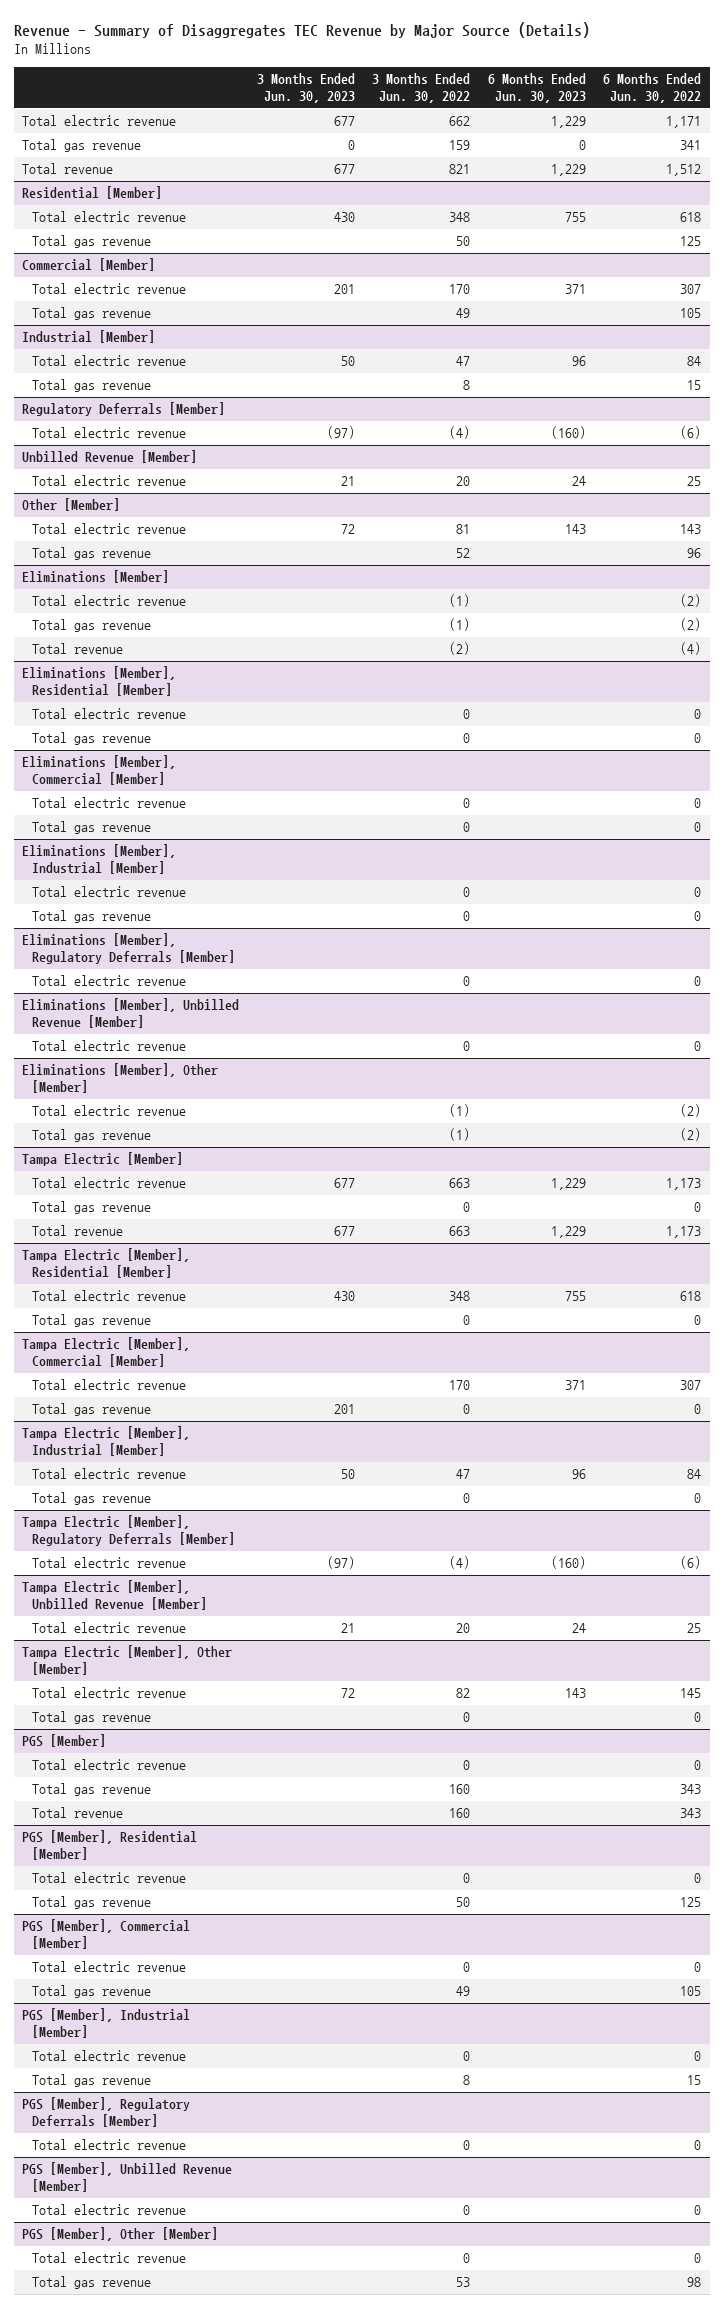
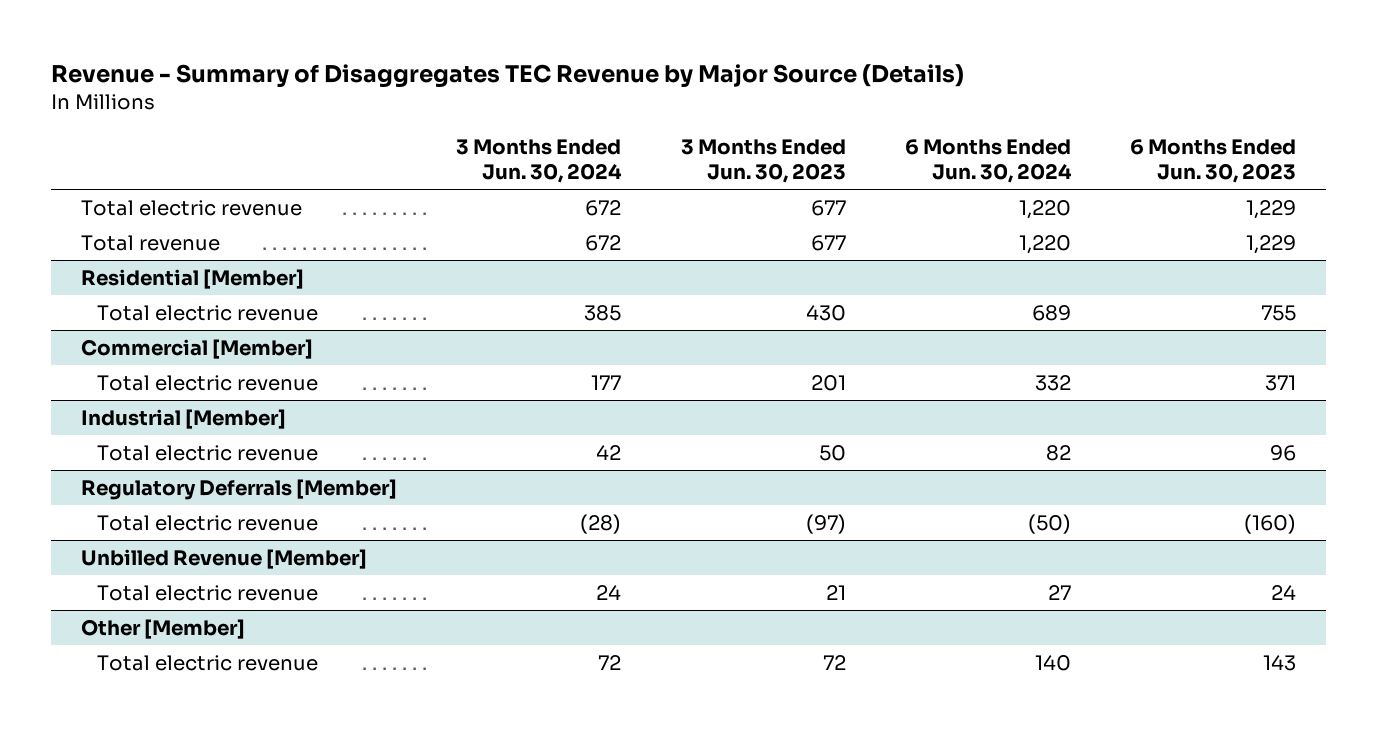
- | 3 Months Ended Jun. 30, 2023 | 3 Months Ended Jun. 30, 2022 | 6 Months Ended Jun. 30, 2023 | 6 Months Ended Jun. 30, 2022
+ | 3 Months Ended Jun. 30, 2024 | 3 Months Ended Jun. 30, 2023 | 6 Months Ended Jun. 30, 2024 | 6 Months Ended Jun. 30, 2023
- Total gas revenue | 0 | 159 | 0 | 341
@ Residential [Member]
- Total gas revenue | | 50 | | 125
@ Commercial [Member]
- Total gas revenue | | 49 | | 105
@ Industrial [Member]
- Total gas revenue | | 8 | | 15
@ Other [Member]
- Total gas revenue | | 52 | | 96
- Eliminations [Member]
- Total electric revenue | | (1) | | (2)
- Total gas revenue | | (1) | | (2)
- Total revenue | | (2) | | (4)
- Eliminations [Member], Residential [Member]
- Total electric revenue | | 0 | | 0
- Total gas revenue | | 0 | | 0
- Eliminations [Member], Commercial [Member]
- Total electric revenue | | 0 | | 0
- Total gas revenue | | 0 | | 0
- Eliminations [Member], Industrial [Member]
- Total electric revenue | | 0 | | 0
- Total gas revenue | | 0 | | 0
- Eliminations [Member], Regulatory Deferrals [Member]
- Total electric revenue | | 0 | | 0
- Eliminations [Member], Unbilled Revenue [Member]
- Total electric revenue | | 0 | | 0
- Eliminations [Member], Other [Member]
- Total electric revenue | | (1) | | (2)
- Total gas revenue | | (1) | | (2)
- Tampa Electric [Member]
- Total electric revenue | 677 | 663 | 1,229 | 1,173
- Total gas revenue | | 0 | | 0
- Total revenue | 677 | 663 | 1,229 | 1,173
- Tampa Electric [Member], Residential [Member]
- Total electric revenue | 430 | 348 | 755 | 618
- Total gas revenue | | 0 | | 0
- Tampa Electric [Member], Commercial [Member]
- Total electric revenue | | 170 | 371 | 307
- Total gas revenue | 201 | 0 | | 0
- Tampa Electric [Member], Industrial [Member]
- Total electric revenue | 50 | 47 | 96 | 84
- Total gas revenue | | 0 | | 0
- Tampa Electric [Member], Regulatory Deferrals [Member]
- Total electric revenue | (97) | (4) | (160) | (6)
- Tampa Electric [Member], Unbilled Revenue [Member]
- Total electric revenue | 21 | 20 | 24 | 25
- Tampa Electric [Member], Other [Member]
- Total electric revenue | 72 | 82 | 143 | 145
- Total gas revenue | | 0 | | 0
- PGS [Member]
- Total electric revenue | | 0 | | 0
- Total gas revenue | | 160 | | 343
- Total revenue | | 160 | | 343
- PGS [Member], Residential [Member]
- Total electric revenue | | 0 | | 0
- Total gas revenue | | 50 | | 125
- PGS [Member], Commercial [Member]
- Total electric revenue | | 0 | | 0
- Total gas revenue | | 49 | | 105
- PGS [Member], Industrial [Member]
- Total electric revenue | | 0 | | 0
- Total gas revenue | | 8 | | 15
- PGS [Member], Regulatory Deferrals [Member]
- Total electric revenue | | 0 | | 0
- PGS [Member], Unbilled Revenue [Member]
- Total electric revenue | | 0 | | 0
- PGS [Member], Other [Member]
- Total electric revenue | | 0 | | 0
- Total gas revenue | | 53 | | 98

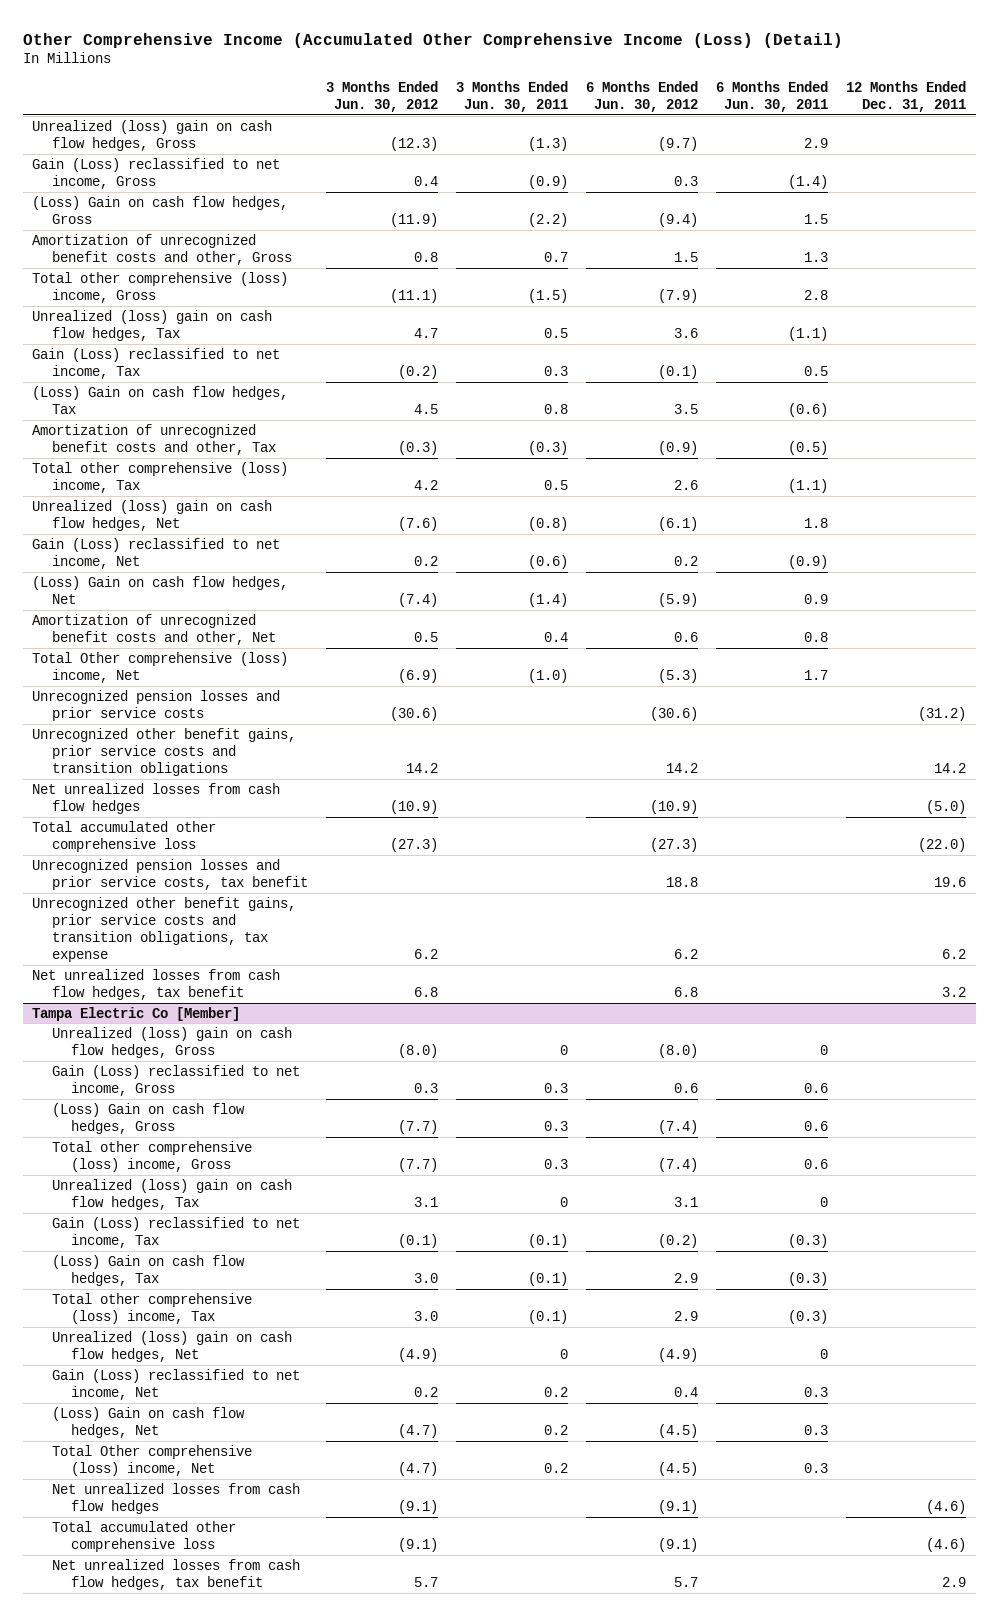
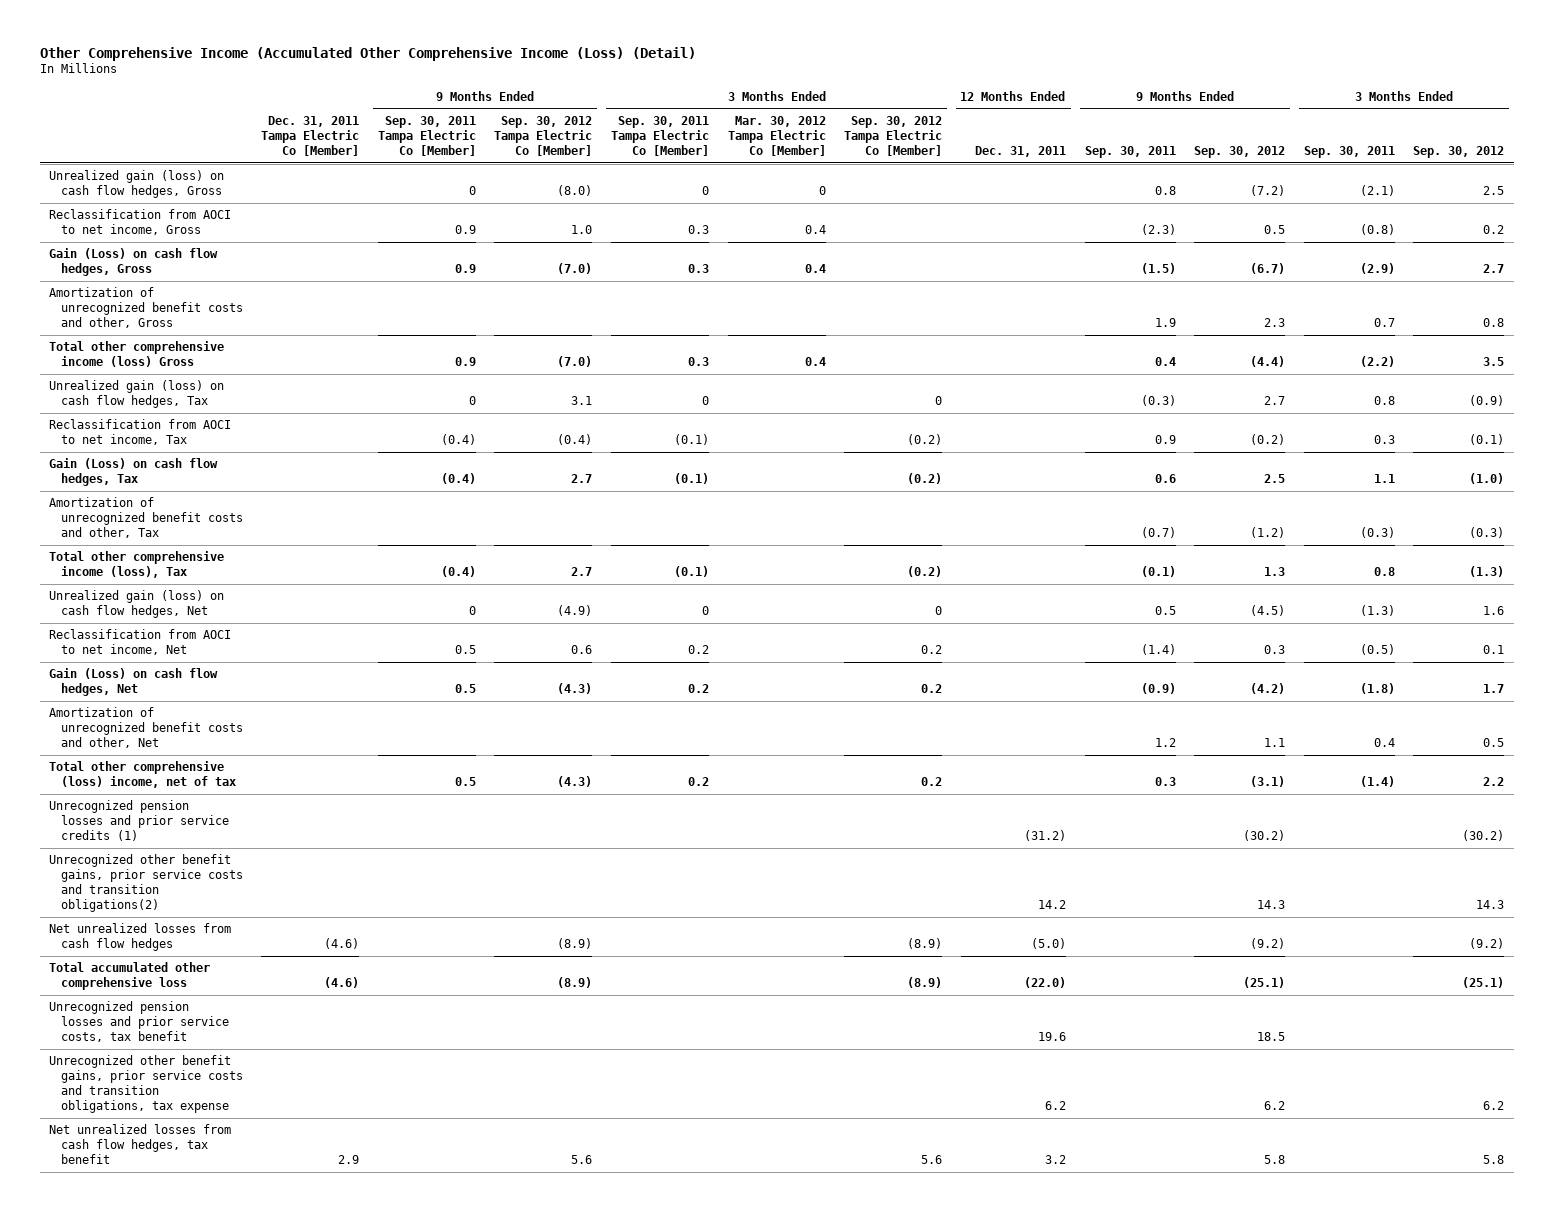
- | 3 Months Ended Jun. 30, 2012 | 3 Months Ended Jun. 30, 2011 | 6 Months Ended Jun. 30, 2012 | 6 Months Ended Jun. 30, 2011 | 12 Months Ended Dec. 31, 2011
+ | Dec. 31, 2011 Tampa Electric Co [Member] | 9 Months Ended Sep. 30, 2011 Tampa Electric Co [Member] | 9 Months Ended Sep. 30, 2012 Tampa Electric Co [Member] | 3 Months Ended Sep. 30, 2011 Tampa Electric Co [Member] | 3 Months Ended Mar. 30, 2012 Tampa Electric Co [Member] | 3 Months Ended Sep. 30, 2012 Tampa Electric Co [Member] | 12 Months Ended Dec. 31, 2011 | 9 Months Ended Sep. 30, 2011 | 9 Months Ended Sep. 30, 2012 | 3 Months Ended Sep. 30, 2011 | 3 Months Ended Sep. 30, 2012
- Unrealized (loss) gain on cash flow hedges, Gross | (12.3) | (1.3) | (9.7) | 2.9 |
- Gain (Loss) reclassified to net income, Gross | 0.4 | (0.9) | 0.3 | (1.4) |
- (Loss) Gain on cash flow hedges, Gross | (11.9) | (2.2) | (9.4) | 1.5 |
+ Unrealized gain (loss) on cash flow hedges, Gross | | 0 | (8.0) | 0 | 0 | | | 0.8 | (7.2) | (2.1) | 2.5
+ Reclassification from AOCI to net income, Gross | | 0.9 | 1.0 | 0.3 | 0.4 | | | (2.3) | 0.5 | (0.8) | 0.2
+ Gain (Loss) on cash flow hedges, Gross | | 0.9 | (7.0) | 0.3 | 0.4 | | | (1.5) | (6.7) | (2.9) | 2.7
- Total other comprehensive (loss) income, Gross | (11.1) | (1.5) | (7.9) | 2.8 |
- Unrealized (loss) gain on cash flow hedges, Tax | 4.7 | 0.5 | 3.6 | (1.1) |
- Gain (Loss) reclassified to net income, Tax | (0.2) | 0.3 | (0.1) | 0.5 |
- (Loss) Gain on cash flow hedges, Tax | 4.5 | 0.8 | 3.5 | (0.6) |
+ Total other comprehensive income (loss) Gross | | 0.9 | (7.0) | 0.3 | 0.4 | | | 0.4 | (4.4) | (2.2) | 3.5
+ Unrealized gain (loss) on cash flow hedges, Tax | | 0 | 3.1 | 0 | | 0 | | (0.3) | 2.7 | 0.8 | (0.9)
+ Reclassification from AOCI to net income, Tax | | (0.4) | (0.4) | (0.1) | | (0.2) | | 0.9 | (0.2) | 0.3 | (0.1)
+ Gain (Loss) on cash flow hedges, Tax | | (0.4) | 2.7 | (0.1) | | (0.2) | | 0.6 | 2.5 | 1.1 | (1.0)
- Total other comprehensive (loss) income, Tax | 4.2 | 0.5 | 2.6 | (1.1) |
- Unrealized (loss) gain on cash flow hedges, Net | (7.6) | (0.8) | (6.1) | 1.8 |
- Gain (Loss) reclassified to net income, Net | 0.2 | (0.6) | 0.2 | (0.9) |
- (Loss) Gain on cash flow hedges, Net | (7.4) | (1.4) | (5.9) | 0.9 |
+ Total other comprehensive income (loss), Tax | | (0.4) | 2.7 | (0.1) | | (0.2) | | (0.1) | 1.3 | 0.8 | (1.3)
+ Unrealized gain (loss) on cash flow hedges, Net | | 0 | (4.9) | 0 | | 0 | | 0.5 | (4.5) | (1.3) | 1.6
+ Reclassification from AOCI to net income, Net | | 0.5 | 0.6 | 0.2 | | 0.2 | | (1.4) | 0.3 | (0.5) | 0.1
+ Gain (Loss) on cash flow hedges, Net | | 0.5 | (4.3) | 0.2 | | 0.2 | | (0.9) | (4.2) | (1.8) | 1.7
- Total Other comprehensive (loss) income, Net | (6.9) | (1.0) | (5.3) | 1.7 |
- Unrecognized pension losses and prior service costs | (30.6) | | (30.6) | | (31.2)
- Unrecognized other benefit gains, prior service costs and transition obligations | 14.2 | | 14.2 | | 14.2
+ Total other comprehensive (loss) income, net of tax | | 0.5 | (4.3) | 0.2 | | 0.2 | | 0.3 | (3.1) | (1.4) | 2.2
+ Unrecognized pension losses and prior service credits (1) | | | | | | | (31.2) | | (30.2) | | (30.2)
+ Unrecognized other benefit gains, prior service costs and transition obligations(2) | | | | | | | 14.2 | | 14.3 | | 14.3
- Tampa Electric Co [Member]
- Unrealized (loss) gain on cash flow hedges, Gross | (8.0) | 0 | (8.0) | 0 |
- Gain (Loss) reclassified to net income, Gross | 0.3 | 0.3 | 0.6 | 0.6 |
- (Loss) Gain on cash flow hedges, Gross | (7.7) | 0.3 | (7.4) | 0.6 |
- Total other comprehensive (loss) income, Gross | (7.7) | 0.3 | (7.4) | 0.6 |
- Unrealized (loss) gain on cash flow hedges, Tax | 3.1 | 0 | 3.1 | 0 |
- Gain (Loss) reclassified to net income, Tax | (0.1) | (0.1) | (0.2) | (0.3) |
- (Loss) Gain on cash flow hedges, Tax | 3.0 | (0.1) | 2.9 | (0.3) |
- Total other comprehensive (loss) income, Tax | 3.0 | (0.1) | 2.9 | (0.3) |
- Unrealized (loss) gain on cash flow hedges, Net | (4.9) | 0 | (4.9) | 0 |
- Gain (Loss) reclassified to net income, Net | 0.2 | 0.2 | 0.4 | 0.3 |
- (Loss) Gain on cash flow hedges, Net | (4.7) | 0.2 | (4.5) | 0.3 |
- Total Other comprehensive (loss) income, Net | (4.7) | 0.2 | (4.5) | 0.3 |
- Net unrealized losses from cash flow hedges | (9.1) | | (9.1) | | (4.6)
- Total accumulated other comprehensive loss | (9.1) | | (9.1) | | (4.6)
- Net unrealized losses from cash flow hedges, tax benefit | 5.7 | | 5.7 | | 2.9

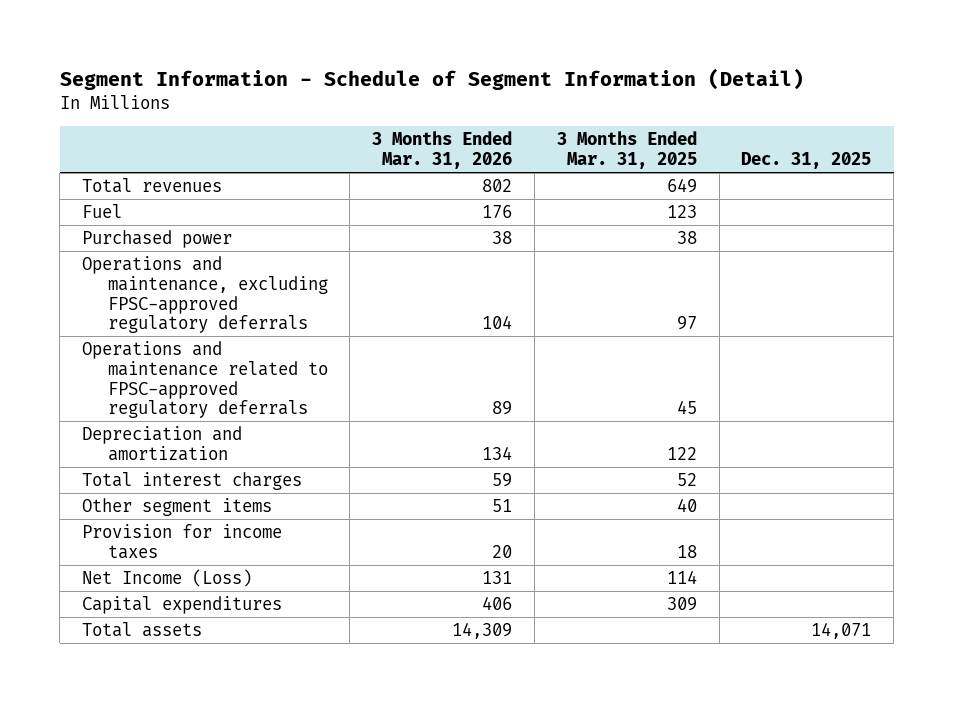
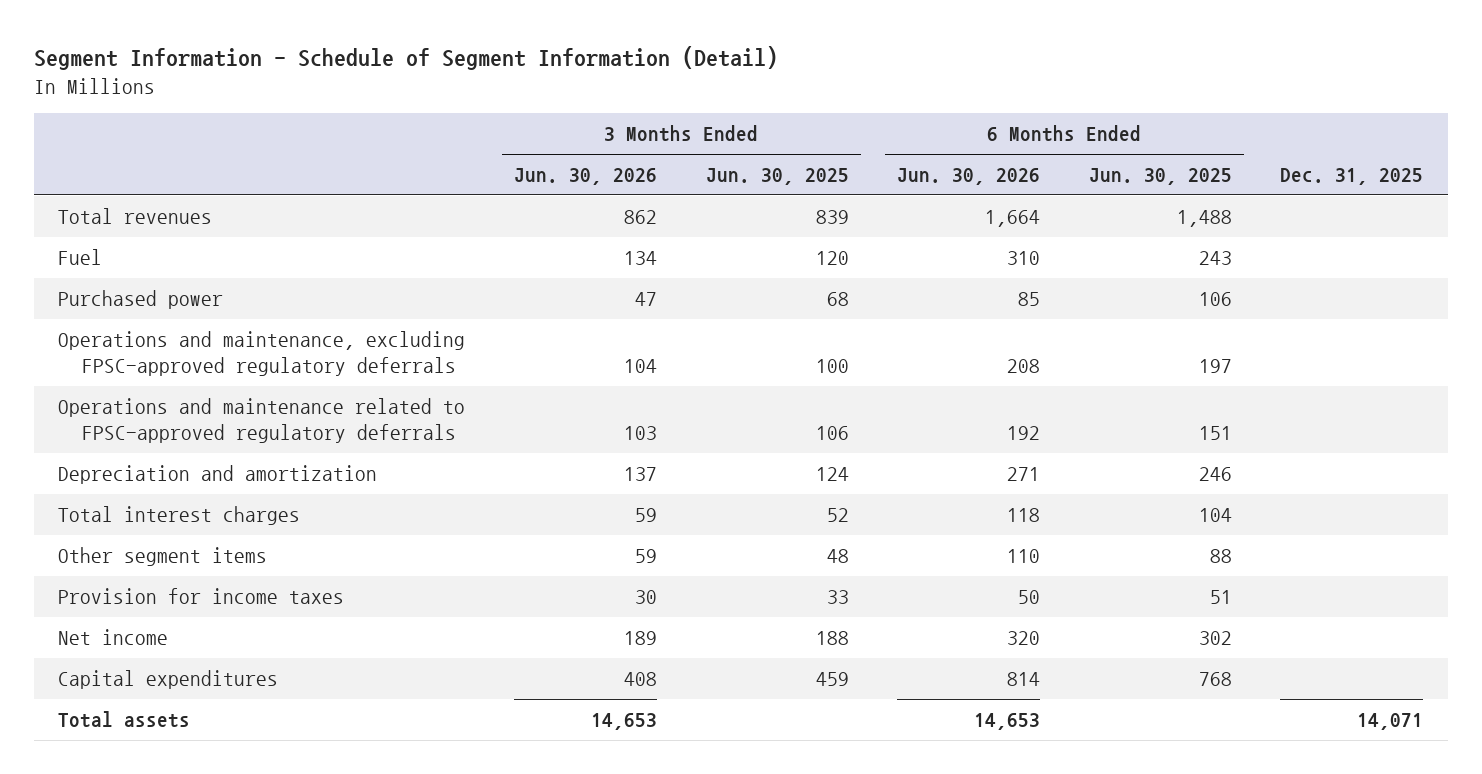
- | 3 Months Ended Mar. 31, 2026 | 3 Months Ended Mar. 31, 2025 | Dec. 31, 2025
+ | 3 Months Ended Jun. 30, 2026 | 3 Months Ended Jun. 30, 2025 | 6 Months Ended Jun. 30, 2026 | 6 Months Ended Jun. 30, 2025 | Dec. 31, 2025
- Net Income (Loss) | 131 | 114 |
+ Net income | 189 | 188 | 320 | 302 |

